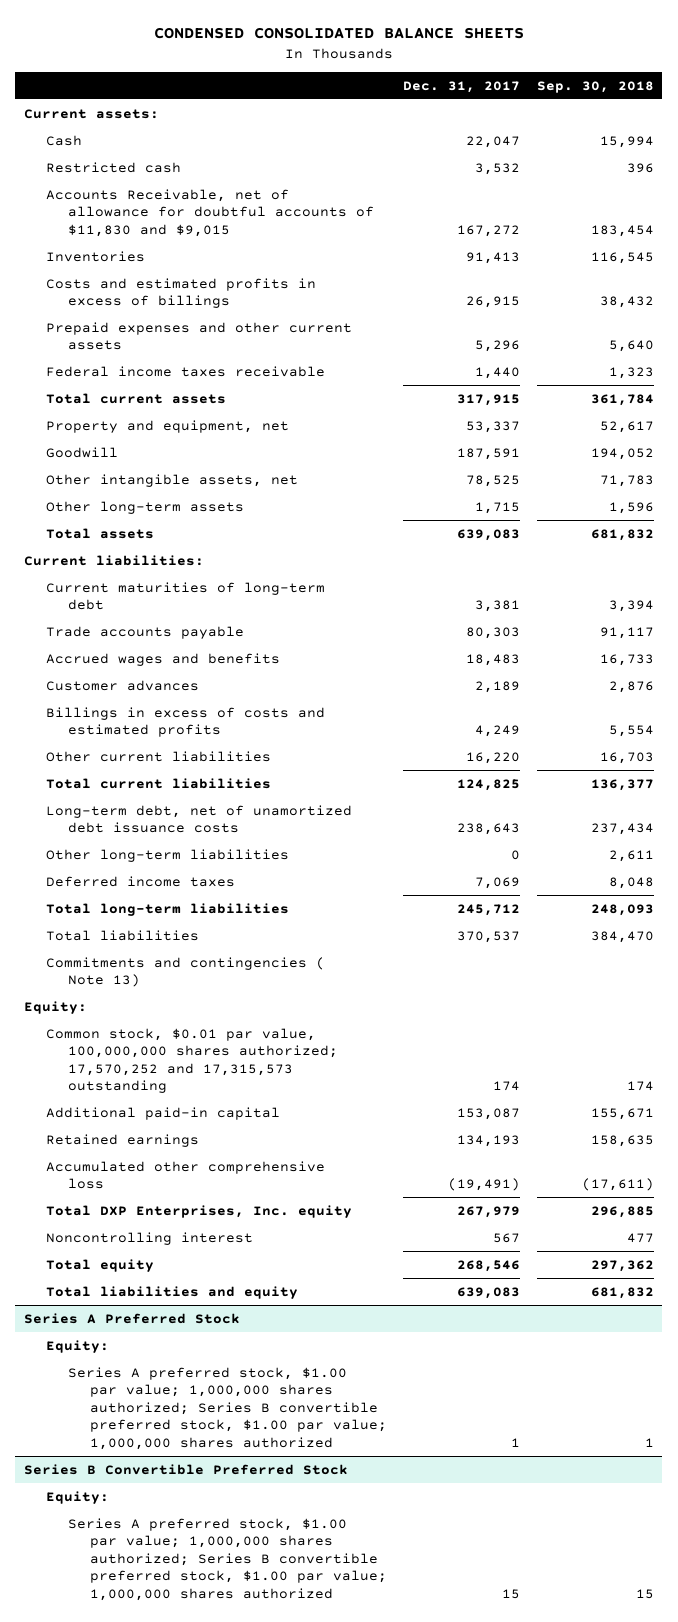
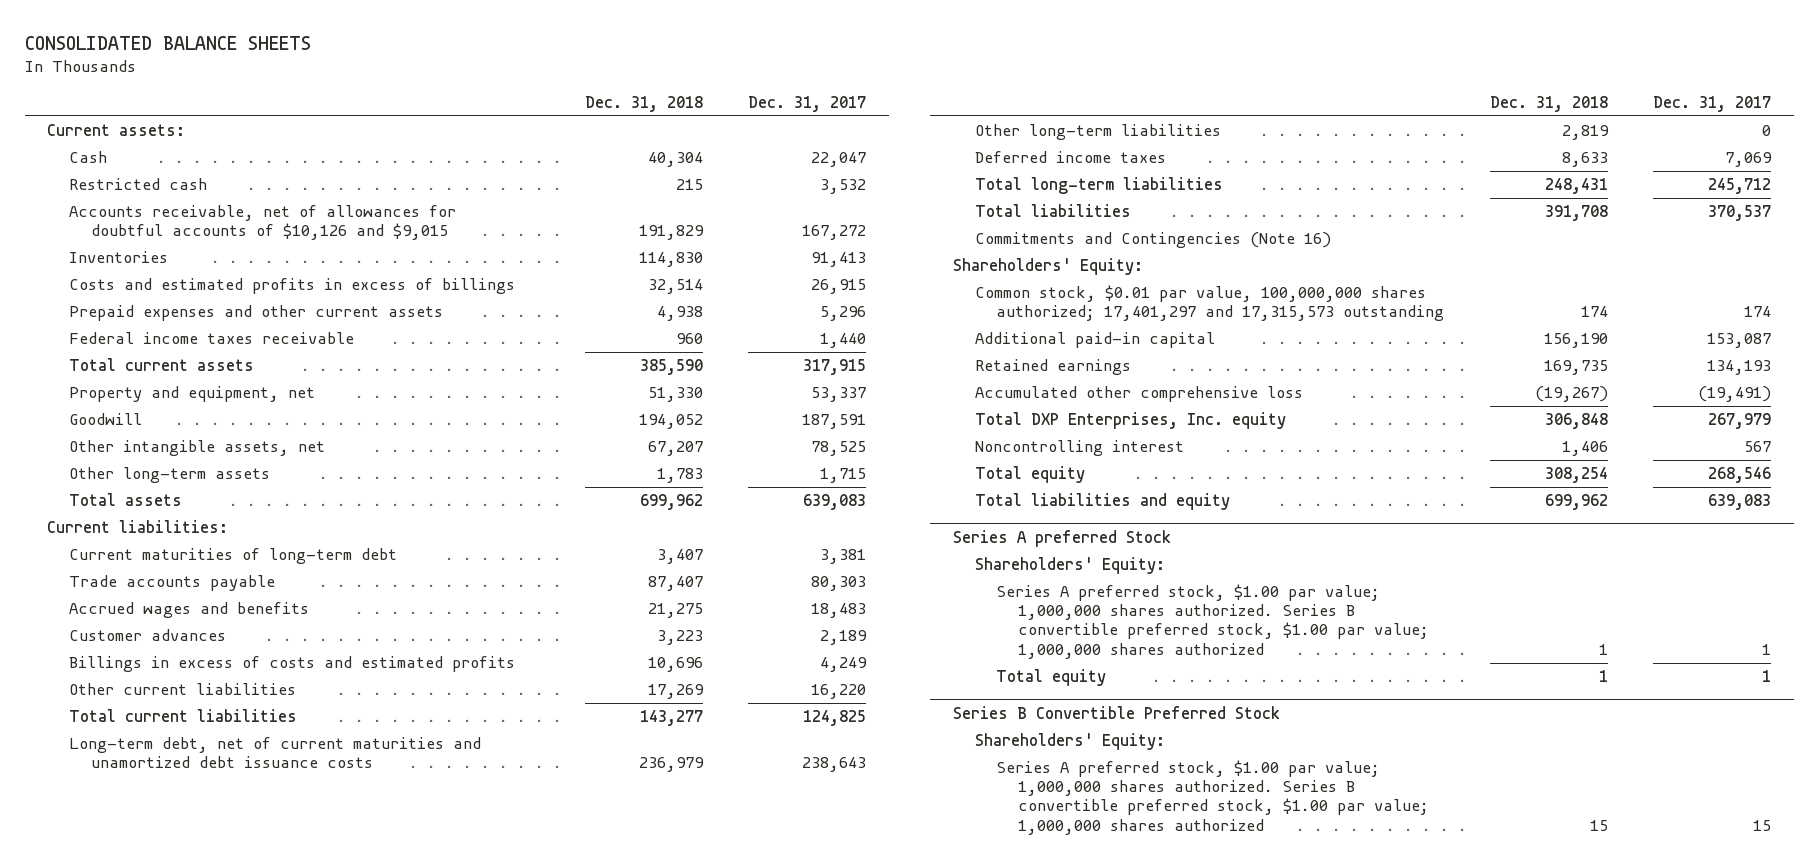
- CONDENSED CONSOLIDATED BALANCE SHEETS
+ CONSOLIDATED BALANCE SHEETS
- | Dec. 31, 2017 | Sep. 30, 2018
+ | Dec. 31, 2018 | Dec. 31, 2017
- Accounts Receivable, net of allowance for doubtful accounts of $11,830 and $9,015 | 167,272 | 183,454
+ Accounts receivable, net of allowances for doubtful accounts of $10,126 and $9,015 | 191,829 | 167,272
- Long-term debt, net of unamortized debt issuance costs | 238,643 | 237,434
+ Long-term debt, net of current maturities and unamortized debt issuance costs | 236,979 | 238,643
- Commitments and contingencies ( Note 13)
- Equity:
- Common stock, $0.01 par value, 100,000,000 shares authorized; 17,570,252 and 17,315,573 outstanding | 174 | 174
+ Commitments and Contingencies (Note 16)
+ Shareholders' Equity:
+ Common stock, $0.01 par value, 100,000,000 shares authorized; 17,401,297 and 17,315,573 outstanding | 174 | 174
- Series A Preferred Stock
- Equity:
- Series A preferred stock, $1.00 par value; 1,000,000 shares authorized; Series B convertible preferred stock, $1.00 par value; 1,000,000 shares authorized | 1 | 1
+ Series A preferred Stock
+ Shareholders' Equity:
+ Series A preferred stock, $1.00 par value; 1,000,000 shares authorized. Series B convertible preferred stock, $1.00 par value; 1,000,000 shares authorized | 1 | 1
+ Total equity | 1 | 1
@ Series B Convertible Preferred Stock
- Equity:
- Series A preferred stock, $1.00 par value; 1,000,000 shares authorized; Series B convertible preferred stock, $1.00 par value; 1,000,000 shares authorized | 15 | 15
+ Shareholders' Equity:
+ Series A preferred stock, $1.00 par value; 1,000,000 shares authorized. Series B convertible preferred stock, $1.00 par value; 1,000,000 shares authorized | 15 | 15

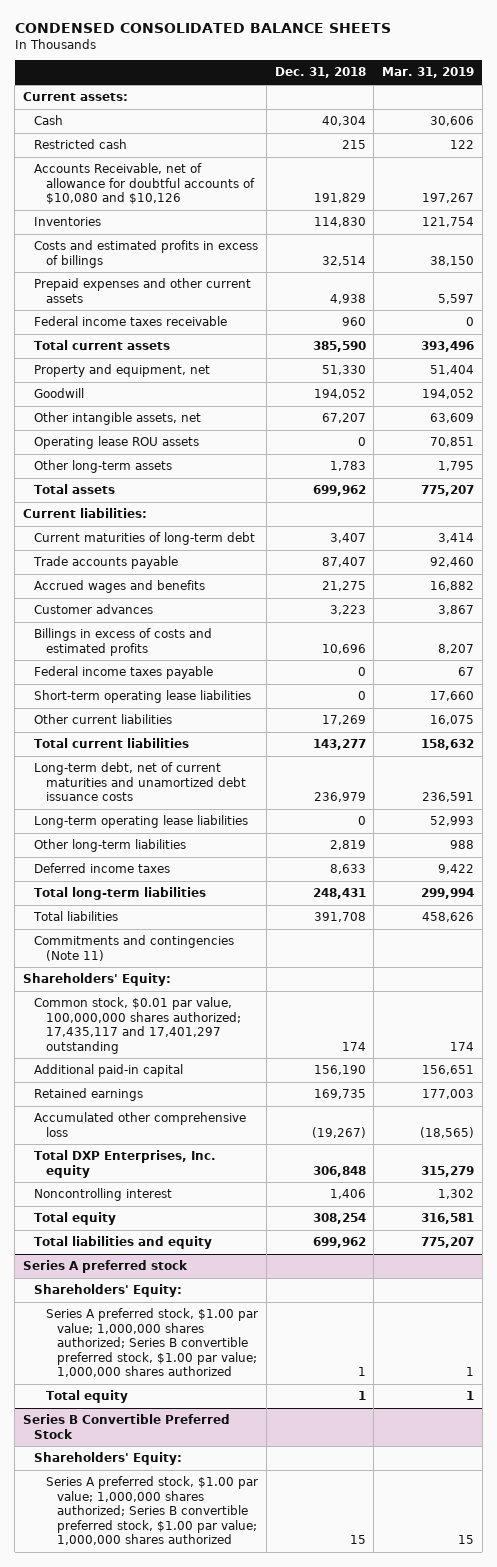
- CONSOLIDATED BALANCE SHEETS
+ CONDENSED CONSOLIDATED BALANCE SHEETS
- | Dec. 31, 2018 | Dec. 31, 2017
+ | Dec. 31, 2018 | Mar. 31, 2019
- Accounts receivable, net of allowances for doubtful accounts of $10,126 and $9,015 | 191,829 | 167,272
+ Accounts Receivable, net of allowance for doubtful accounts of $10,080 and $10,126 | 191,829 | 197,267
+ Operating lease ROU assets | 0 | 70,851
+ Federal income taxes payable | 0 | 67
+ Short-term operating lease liabilities | 0 | 17,660
+ Long-term operating lease liabilities | 0 | 52,993
- Commitments and Contingencies (Note 16)
+ Commitments and contingencies (Note 11)
- Common stock, $0.01 par value, 100,000,000 shares authorized; 17,401,297 and 17,315,573 outstanding | 174 | 174
+ Common stock, $0.01 par value, 100,000,000 shares authorized; 17,435,117 and 17,401,297 outstanding | 174 | 174
- Series A preferred Stock
+ Series A preferred stock
- Series A preferred stock, $1.00 par value; 1,000,000 shares authorized. Series B convertible preferred stock, $1.00 par value; 1,000,000 shares authorized | 1 | 1
+ Series A preferred stock, $1.00 par value; 1,000,000 shares authorized; Series B convertible preferred stock, $1.00 par value; 1,000,000 shares authorized | 1 | 1
@ Series B Convertible Preferred Stock
- Series A preferred stock, $1.00 par value; 1,000,000 shares authorized. Series B convertible preferred stock, $1.00 par value; 1,000,000 shares authorized | 15 | 15
+ Series A preferred stock, $1.00 par value; 1,000,000 shares authorized; Series B convertible preferred stock, $1.00 par value; 1,000,000 shares authorized | 15 | 15

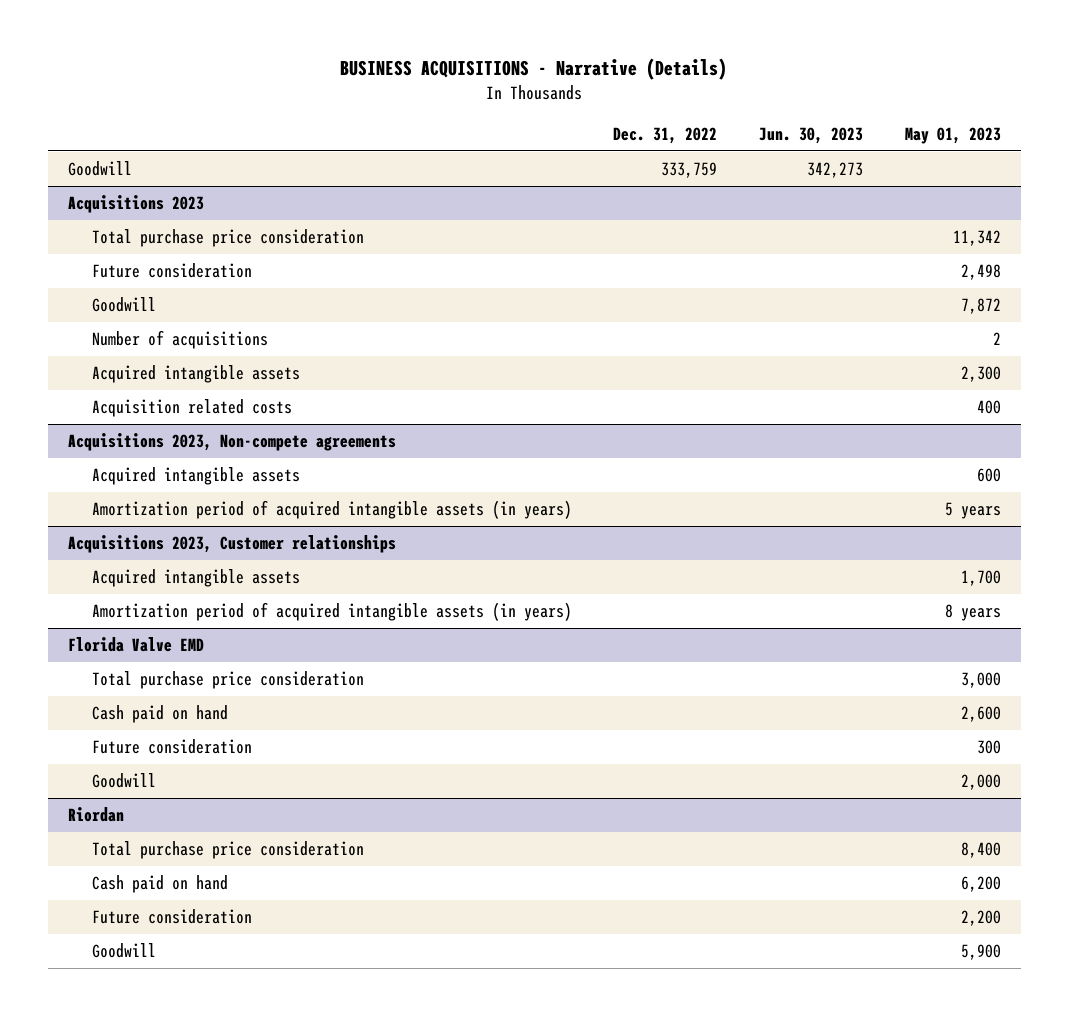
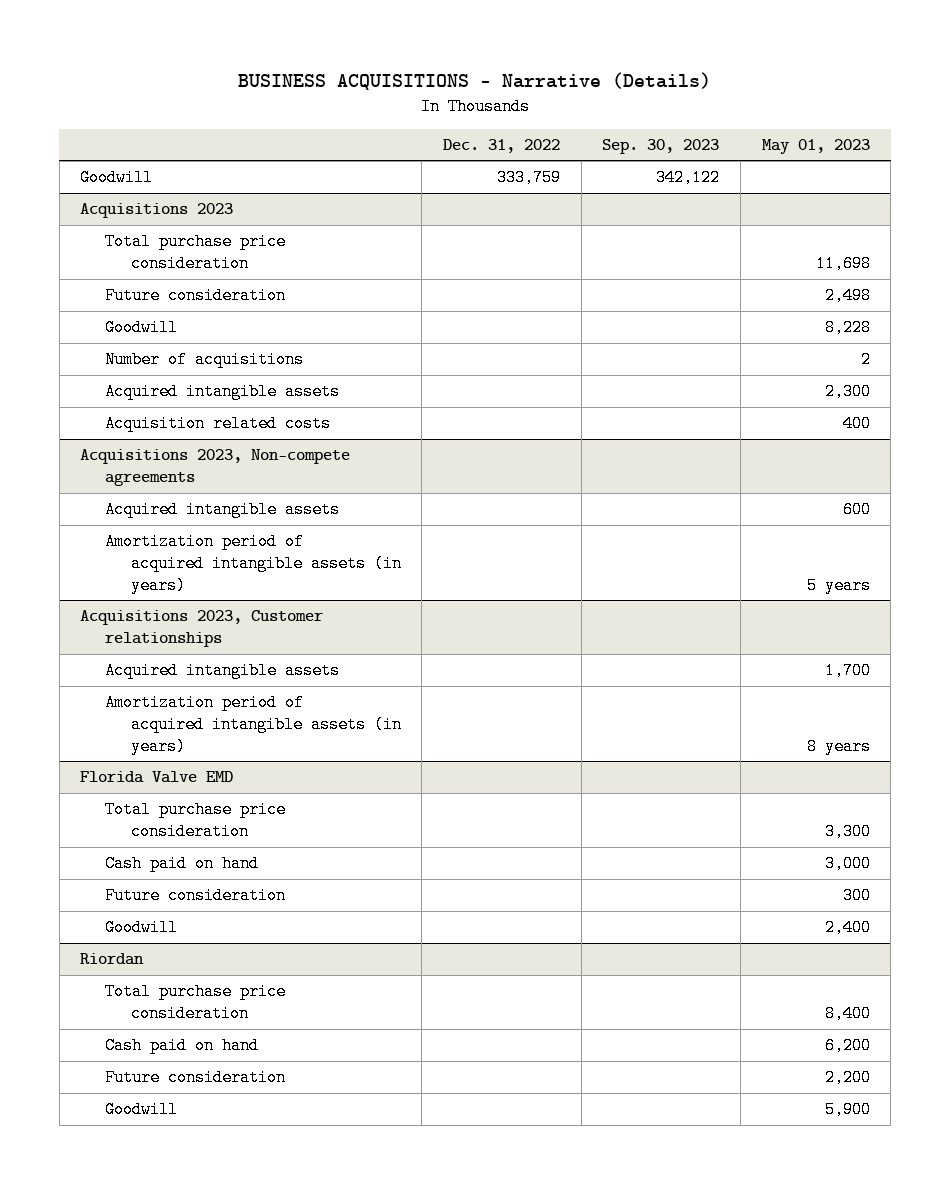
- | Dec. 31, 2022 | Jun. 30, 2023 | May 01, 2023
+ | Dec. 31, 2022 | Sep. 30, 2023 | May 01, 2023
@ Acquisitions 2023
- Total purchase price consideration | | | 11,342
+ Total purchase price consideration | | | 11,698
- Goodwill | | | 7,872
+ Goodwill | | | 8,228
@ Florida Valve EMD
- Total purchase price consideration | | | 3,000
- Cash paid on hand | | | 2,600
+ Total purchase price consideration | | | 3,300
+ Cash paid on hand | | | 3,000
- Goodwill | | | 2,000
+ Goodwill | | | 2,400

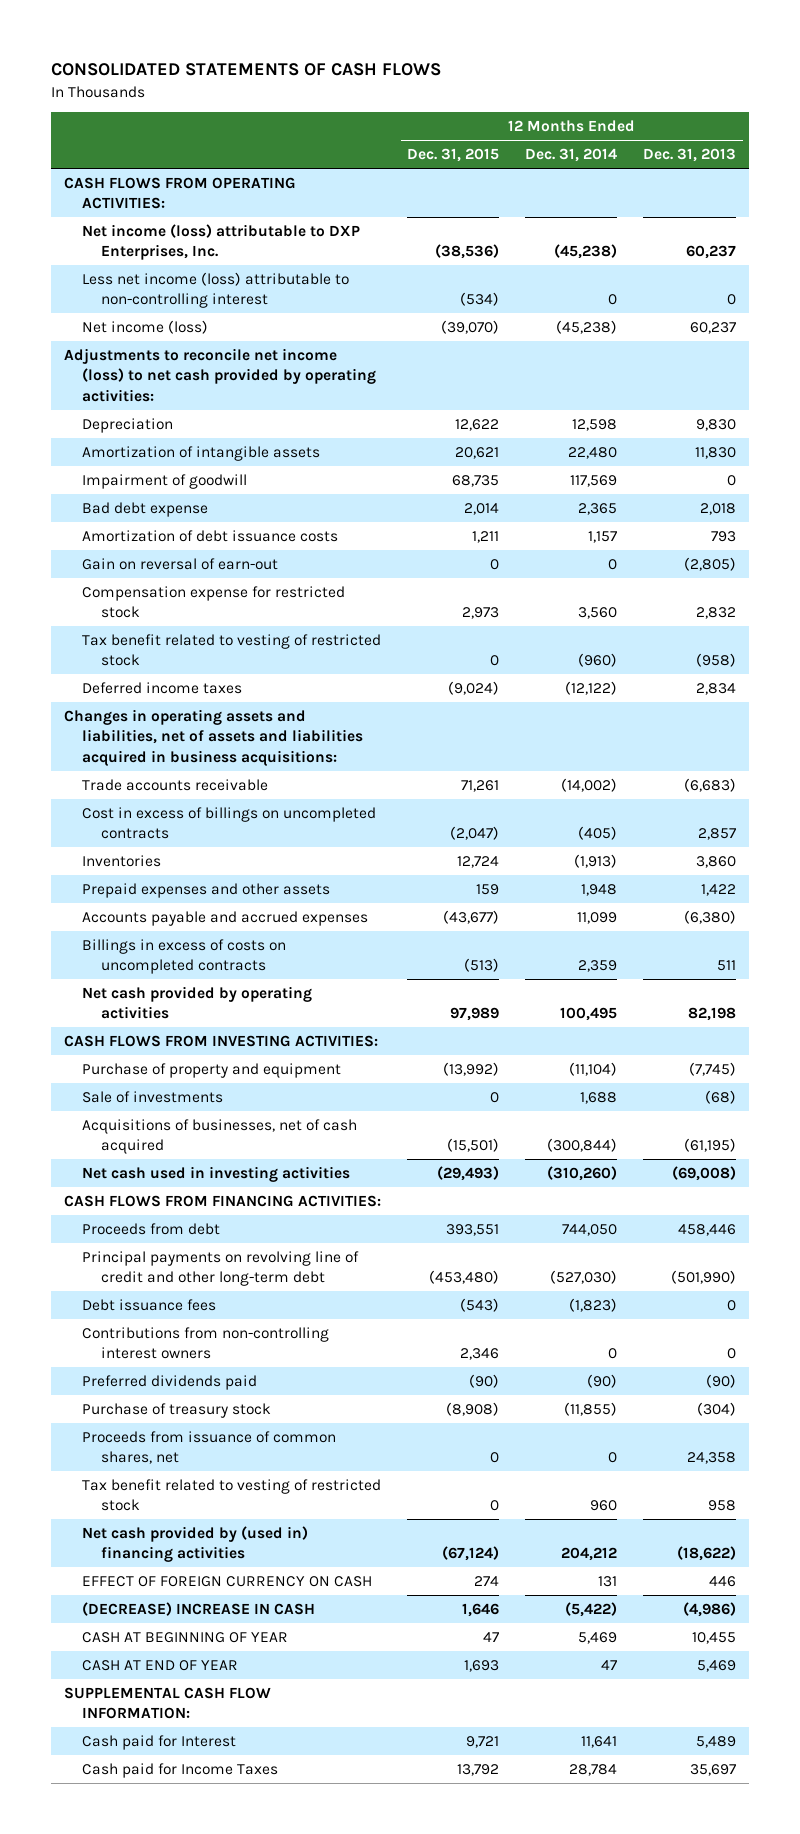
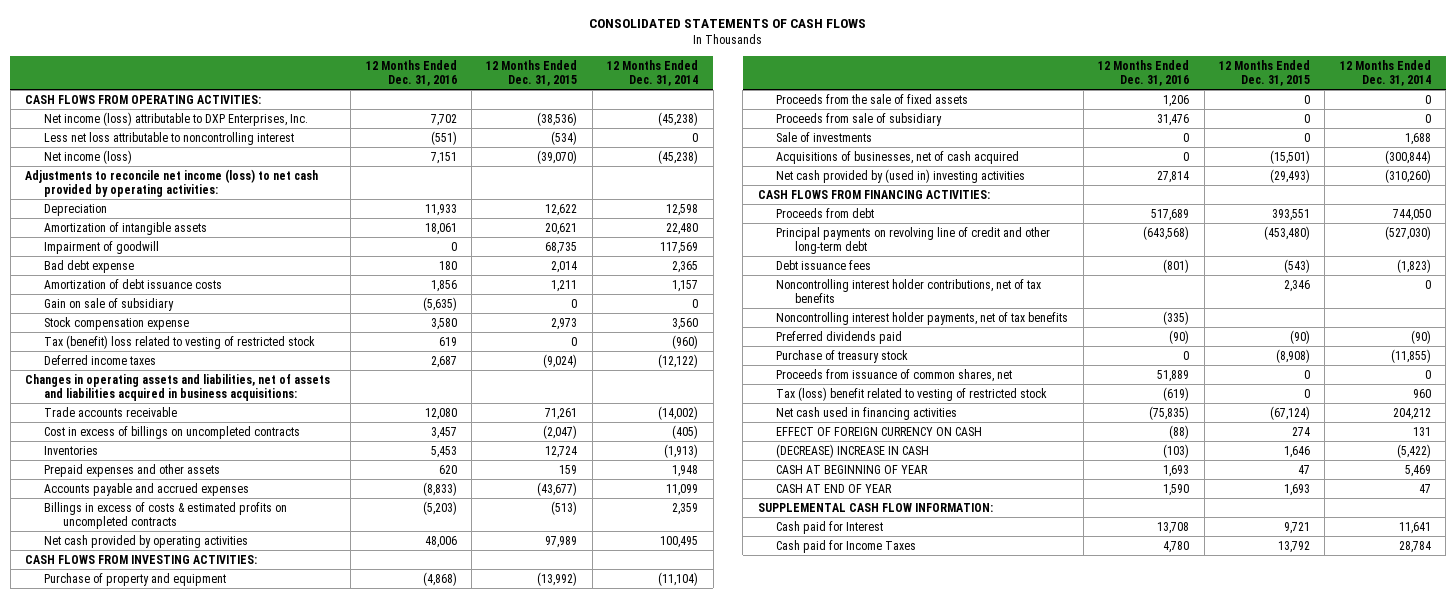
- | 12 Months Ended Dec. 31, 2015 | 12 Months Ended Dec. 31, 2014 | 12 Months Ended Dec. 31, 2013
+ | 12 Months Ended Dec. 31, 2016 | 12 Months Ended Dec. 31, 2015 | 12 Months Ended Dec. 31, 2014
- Less net income (loss) attributable to non-controlling interest | (534) | 0 | 0
+ Less net loss attributable to noncontrolling interest | (551) | (534) | 0
- Gain on reversal of earn-out | 0 | 0 | (2,805)
- Compensation expense for restricted stock | 2,973 | 3,560 | 2,832
- Tax benefit related to vesting of restricted stock | 0 | (960) | (958)
+ Gain on sale of subsidiary | (5,635) | 0 | 0
+ Stock compensation expense | 3,580 | 2,973 | 3,560
+ Tax (benefit) loss related to vesting of restricted stock | 619 | 0 | (960)
- Billings in excess of costs on uncompleted contracts | (513) | 2,359 | 511
+ Billings in excess of costs & estimated profits on uncompleted contracts | (5,203) | (513) | 2,359
+ Proceeds from the sale of fixed assets | 1,206 | 0 | 0
+ Proceeds from sale of subsidiary | 31,476 | 0 | 0
- Net cash used in investing activities | (29,493) | (310,260) | (69,008)
+ Net cash provided by (used in) investing activities | 27,814 | (29,493) | (310,260)
- Contributions from non-controlling interest owners | 2,346 | 0 | 0
+ Noncontrolling interest holder contributions, net of tax benefits | | 2,346 | 0
+ Noncontrolling interest holder payments, net of tax benefits | (335) | |
- Tax benefit related to vesting of restricted stock | 0 | 960 | 958
- Net cash provided by (used in) financing activities | (67,124) | 204,212 | (18,622)
+ Tax (loss) benefit related to vesting of restricted stock | (619) | 0 | 960
+ Net cash used in financing activities | (75,835) | (67,124) | 204,212

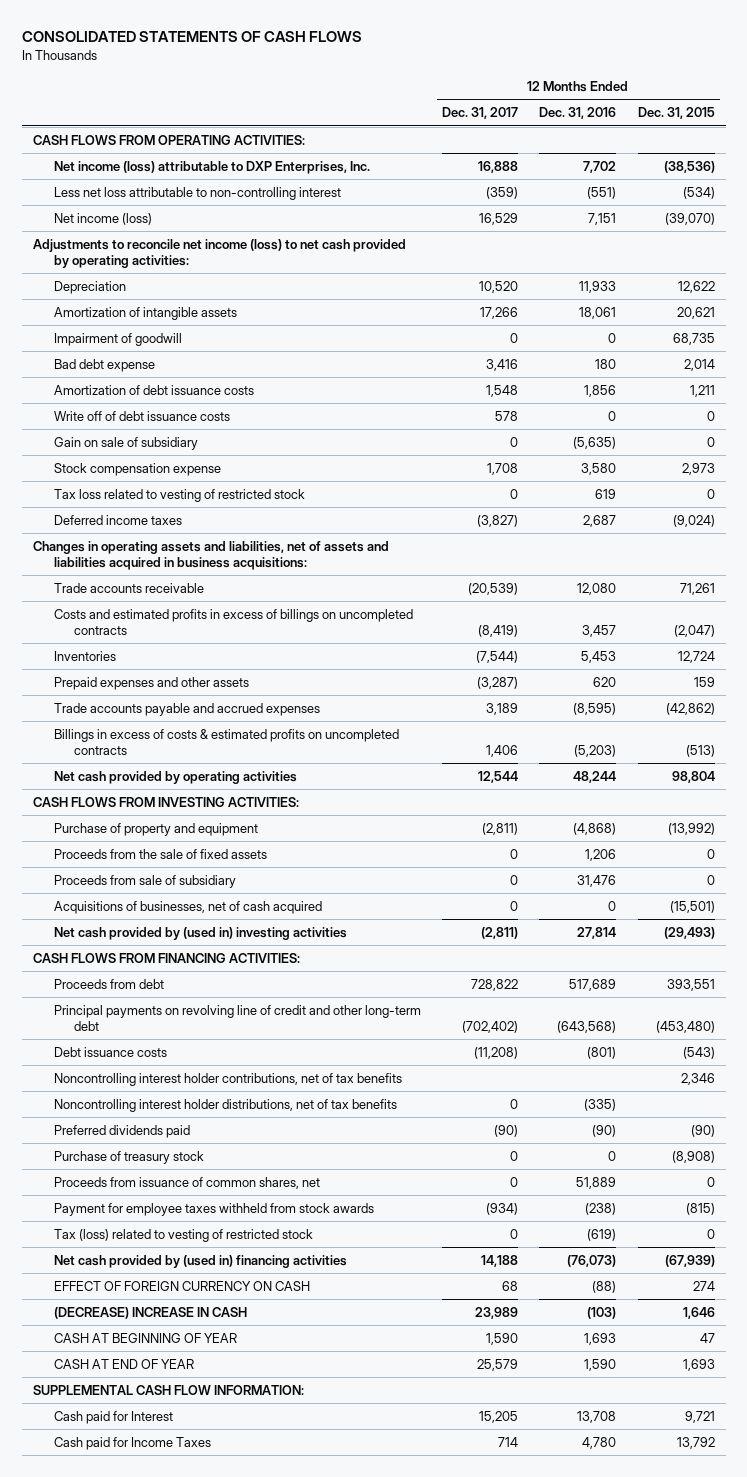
- | 12 Months Ended Dec. 31, 2016 | 12 Months Ended Dec. 31, 2015 | 12 Months Ended Dec. 31, 2014
+ | 12 Months Ended Dec. 31, 2017 | 12 Months Ended Dec. 31, 2016 | 12 Months Ended Dec. 31, 2015
- Less net loss attributable to noncontrolling interest | (551) | (534) | 0
+ Less net loss attributable to non-controlling interest | (359) | (551) | (534)
+ Write off of debt issuance costs | 578 | 0 | 0
- Tax (benefit) loss related to vesting of restricted stock | 619 | 0 | (960)
+ Tax loss related to vesting of restricted stock | 0 | 619 | 0
- Cost in excess of billings on uncompleted contracts | 3,457 | (2,047) | (405)
+ Costs and estimated profits in excess of billings on uncompleted contracts | (8,419) | 3,457 | (2,047)
- Accounts payable and accrued expenses | (8,833) | (43,677) | 11,099
+ Trade accounts payable and accrued expenses | 3,189 | (8,595) | (42,862)
- Net cash provided by operating activities | 48,006 | 97,989 | 100,495
+ Net cash provided by operating activities | 12,544 | 48,244 | 98,804
- Sale of investments | 0 | 0 | 1,688
- Debt issuance fees | (801) | (543) | (1,823)
+ Debt issuance costs | (11,208) | (801) | (543)
- Noncontrolling interest holder payments, net of tax benefits | (335) | |
+ Noncontrolling interest holder distributions, net of tax benefits | 0 | (335) |
- Tax (loss) benefit related to vesting of restricted stock | (619) | 0 | 960
- Net cash used in financing activities | (75,835) | (67,124) | 204,212
+ Payment for employee taxes withheld from stock awards | (934) | (238) | (815)
+ Tax (loss) related to vesting of restricted stock | 0 | (619) | 0
+ Net cash provided by (used in) financing activities | 14,188 | (76,073) | (67,939)

